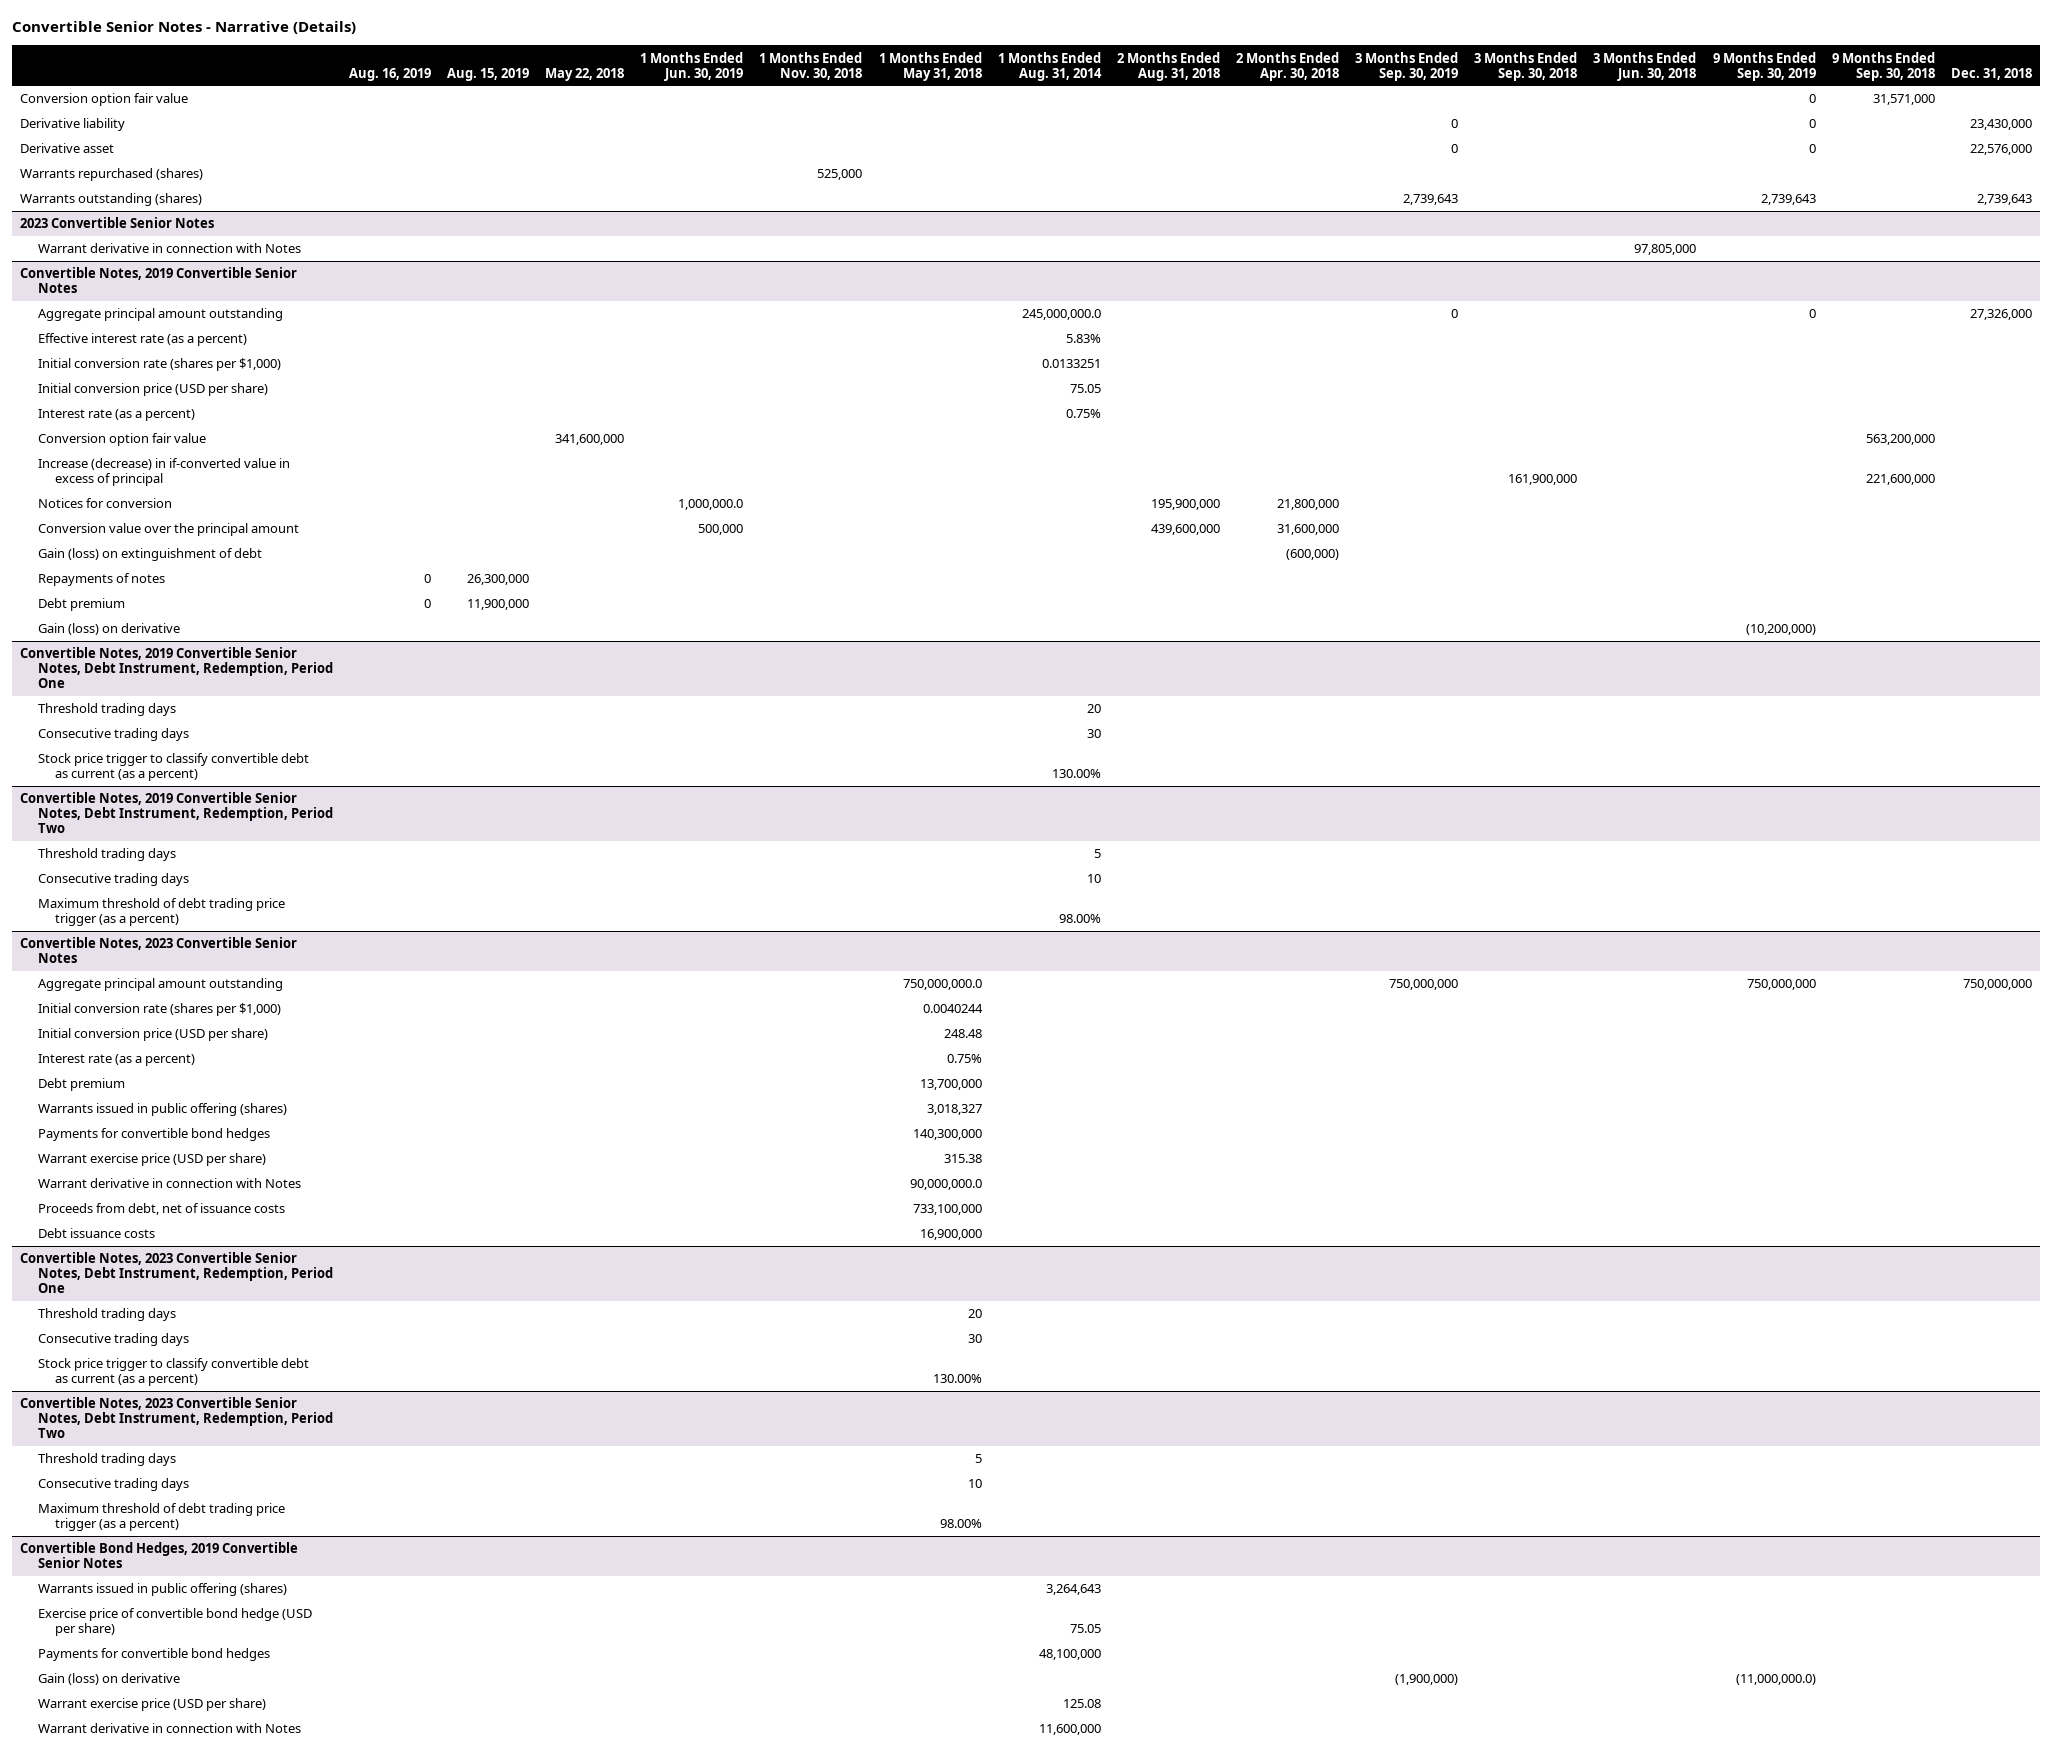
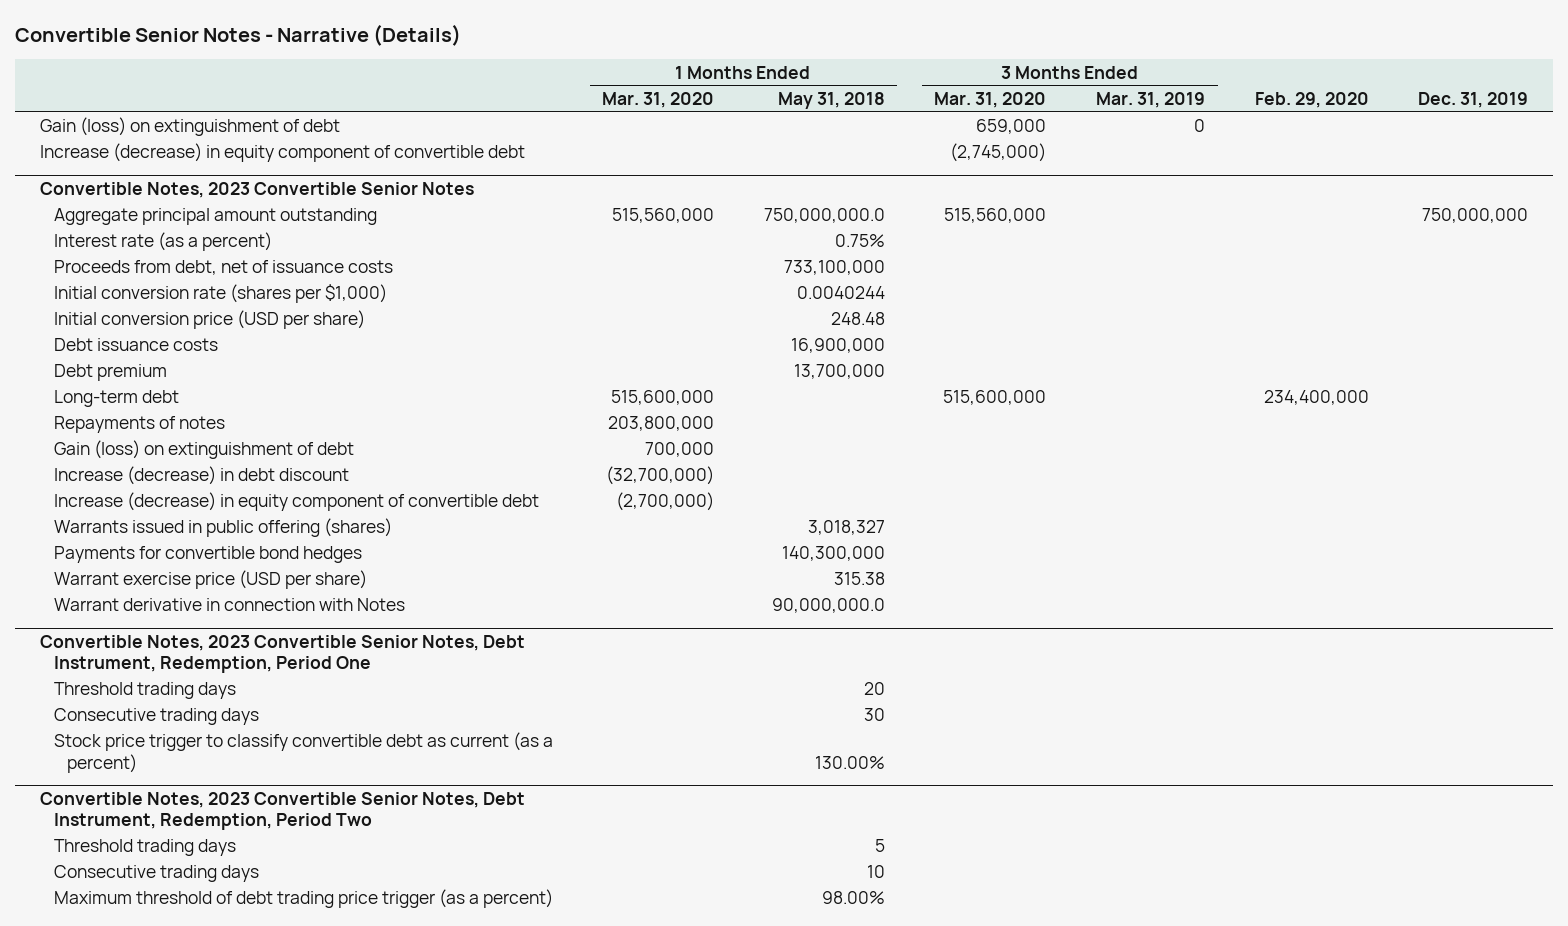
- | Aug. 16, 2019 | Aug. 15, 2019 | May 22, 2018 | 1 Months Ended Jun. 30, 2019 | 1 Months Ended Nov. 30, 2018 | 1 Months Ended May 31, 2018 | 1 Months Ended Aug. 31, 2014 | 2 Months Ended Aug. 31, 2018 | 2 Months Ended Apr. 30, 2018 | 3 Months Ended Sep. 30, 2019 | 3 Months Ended Sep. 30, 2018 | 3 Months Ended Jun. 30, 2018 | 9 Months Ended Sep. 30, 2019 | 9 Months Ended Sep. 30, 2018 | Dec. 31, 2018
+ | 1 Months Ended Mar. 31, 2020 | 1 Months Ended May 31, 2018 | 3 Months Ended Mar. 31, 2020 | 3 Months Ended Mar. 31, 2019 | Feb. 29, 2020 | Dec. 31, 2019
- Conversion option fair value | | | | | | | | | | | | | 0 | 31,571,000 |
- Derivative liability | | | | | | | | | | 0 | | | 0 | | 23,430,000
- Derivative asset | | | | | | | | | | 0 | | | 0 | | 22,576,000
- Warrants repurchased (shares) | | | | | 525,000 | | | | | | | | | |
- Warrants outstanding (shares) | | | | | | | | | | 2,739,643 | | | 2,739,643 | | 2,739,643
- 2023 Convertible Senior Notes
- Warrant derivative in connection with Notes | | | | | | | | | | | | 97,805,000 | | |
- Convertible Notes, 2019 Convertible Senior Notes
- Aggregate principal amount outstanding | | | | | | | 245,000,000.0 | | | 0 | | | 0 | | 27,326,000
- Effective interest rate (as a percent) | | | | | | | 5.83% | | | | | | | |
- Initial conversion rate (shares per $1,000) | | | | | | | 0.0133251 | | | | | | | |
- Initial conversion price (USD per share) | | | | | | | 75.05 | | | | | | | |
- Interest rate (as a percent) | | | | | | | 0.75% | | | | | | | |
- Conversion option fair value | | | 341,600,000 | | | | | | | | | | | 563,200,000 |
- Increase (decrease) in if-converted value in excess of principal | | | | | | | | | | | 161,900,000 | | | 221,600,000 |
- Notices for conversion | | | | 1,000,000.0 | | | | 195,900,000 | 21,800,000 | | | | | |
- Conversion value over the principal amount | | | | 500,000 | | | | 439,600,000 | 31,600,000 | | | | | |
- Gain (loss) on extinguishment of debt | | | | | | | | | (600,000) | | | | | |
- Repayments of notes | 0 | 26,300,000 | | | | | | | | | | | | |
- Debt premium | 0 | 11,900,000 | | | | | | | | | | | | |
- Gain (loss) on derivative | | | | | | | | | | | | | (10,200,000) | |
- Convertible Notes, 2019 Convertible Senior Notes, Debt Instrument, Redemption, Period One
- Threshold trading days | | | | | | | 20 | | | | | | | |
- Consecutive trading days | | | | | | | 30 | | | | | | | |
- Stock price trigger to classify convertible debt as current (as a percent) | | | | | | | 130.00% | | | | | | | |
- Convertible Notes, 2019 Convertible Senior Notes, Debt Instrument, Redemption, Period Two
- Threshold trading days | | | | | | | 5 | | | | | | | |
- Consecutive trading days | | | | | | | 10 | | | | | | | |
- Maximum threshold of debt trading price trigger (as a percent) | | | | | | | 98.00% | | | | | | | |
+ Gain (loss) on extinguishment of debt | | | 659,000 | 0 | |
+ Increase (decrease) in equity component of convertible debt | | | (2,745,000) | | |
@ Convertible Notes, 2023 Convertible Senior Notes
moved up: Interest rate (as a percent) | | 0.75% | | | |
moved up: Proceeds from debt, net of issuance costs | | 733,100,000 | | | |
moved up: Debt issuance costs | | 16,900,000 | | | |
+ Long-term debt | 515,600,000 | | 515,600,000 | | 234,400,000 |
+ Repayments of notes | 203,800,000 | | | | |
+ Gain (loss) on extinguishment of debt | 700,000 | | | | |
+ Increase (decrease) in debt discount | (32,700,000) | | | | |
+ Increase (decrease) in equity component of convertible debt | (2,700,000) | | | | |
- Convertible Bond Hedges, 2019 Convertible Senior Notes
- Warrants issued in public offering (shares) | | | | | | | 3,264,643 | | | | | | | |
- Exercise price of convertible bond hedge (USD per share) | | | | | | | 75.05 | | | | | | | |
- Payments for convertible bond hedges | | | | | | | 48,100,000 | | | | | | | |
- Gain (loss) on derivative | | | | | | | | | | (1,900,000) | | | (11,000,000.0) | |
- Warrant exercise price (USD per share) | | | | | | | 125.08 | | | | | | | |
- Warrant derivative in connection with Notes | | | | | | | 11,600,000 | | | | | | | |

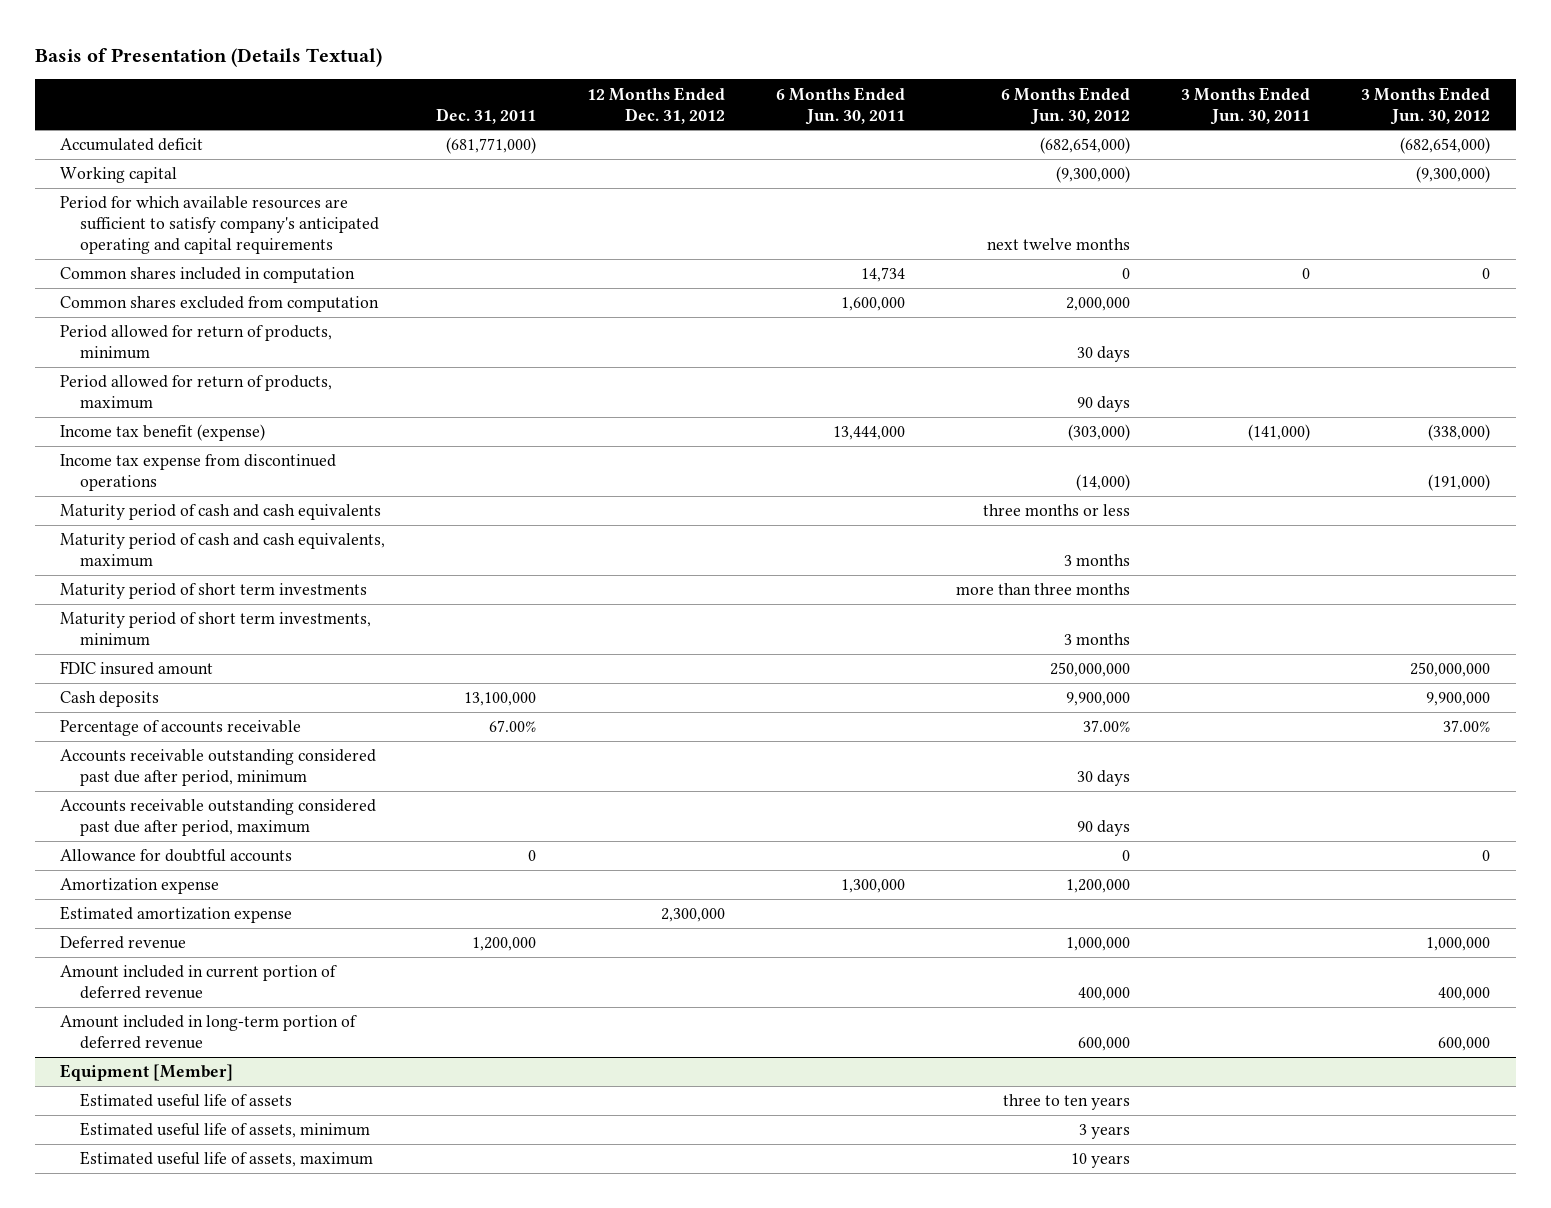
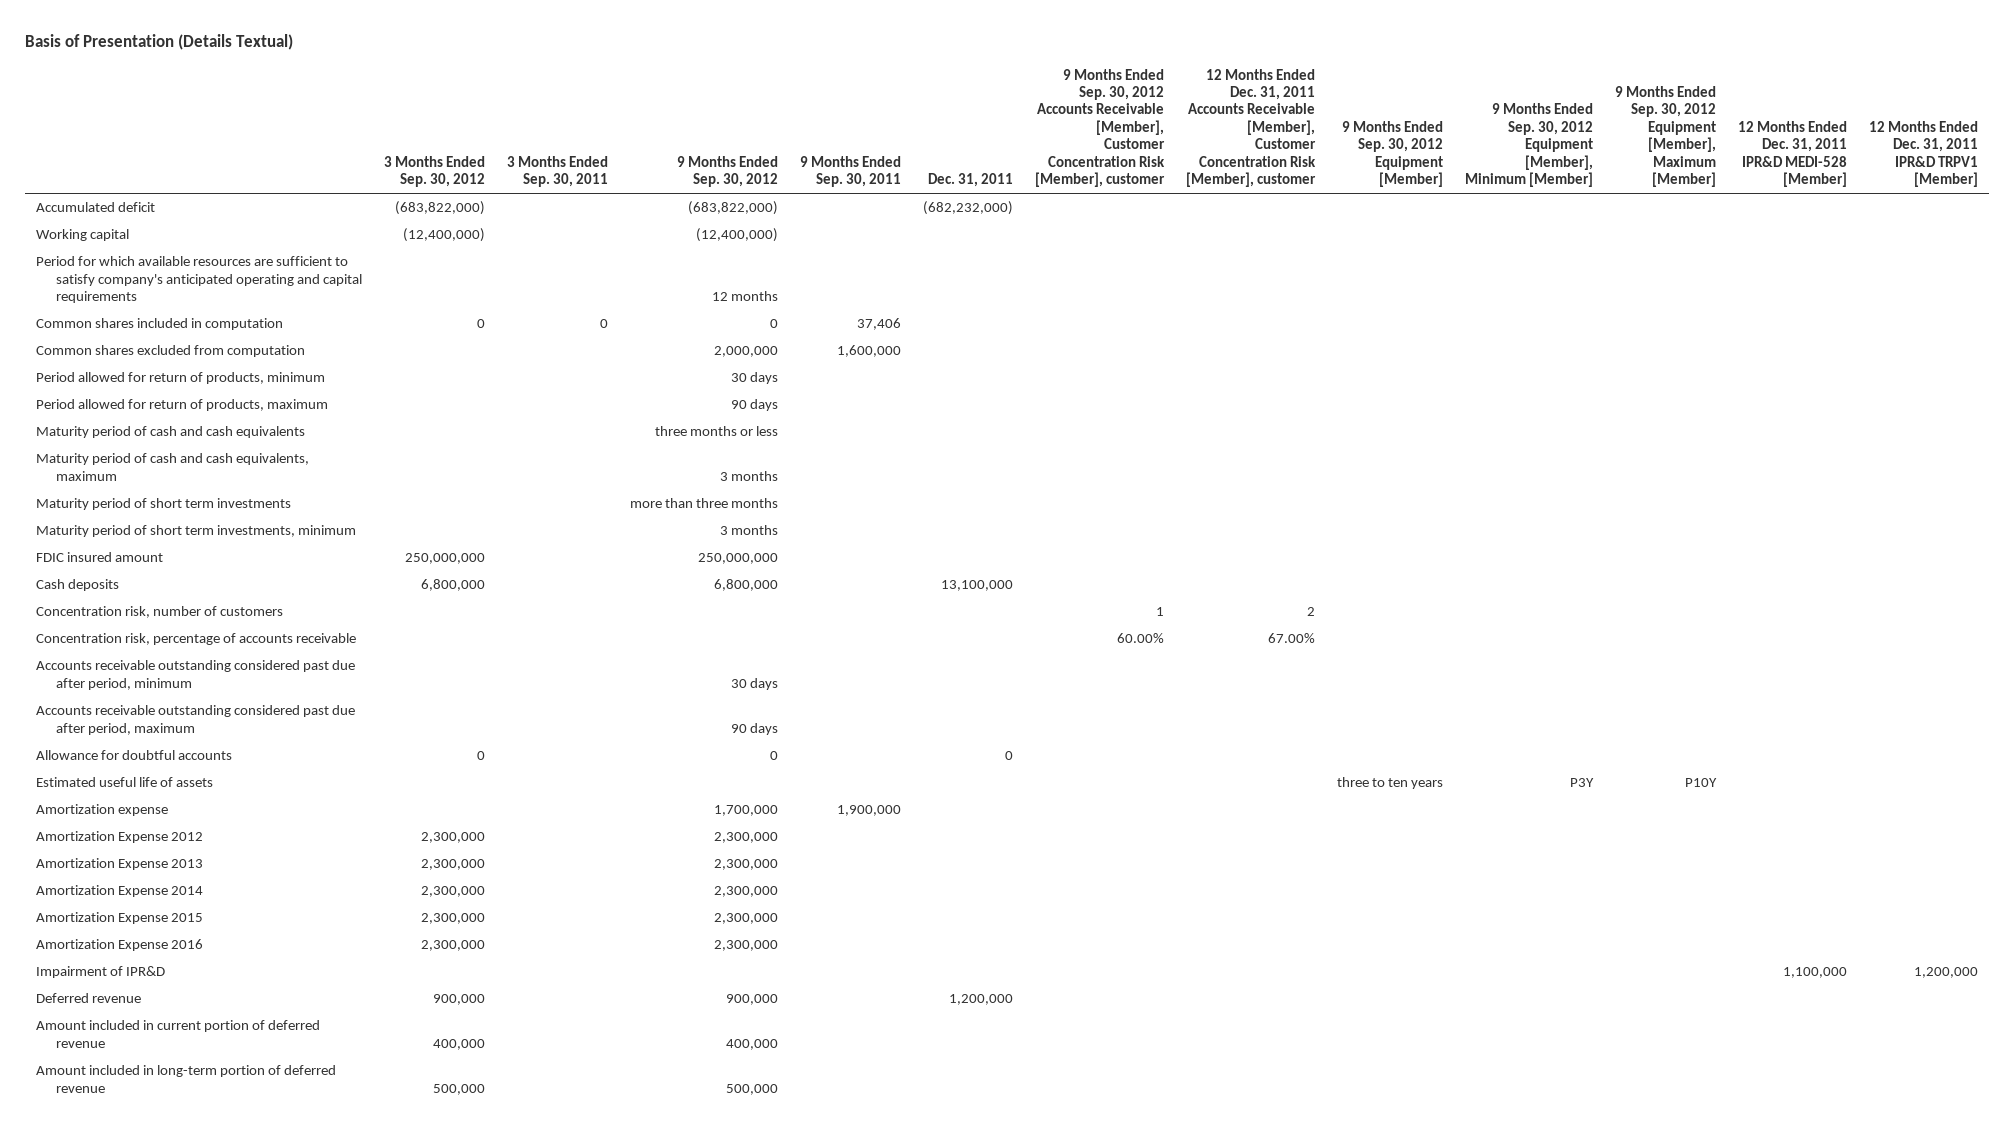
- | Dec. 31, 2011 | 12 Months Ended Dec. 31, 2012 | 6 Months Ended Jun. 30, 2011 | 6 Months Ended Jun. 30, 2012 | 3 Months Ended Jun. 30, 2011 | 3 Months Ended Jun. 30, 2012
+ | 3 Months Ended Sep. 30, 2012 | 3 Months Ended Sep. 30, 2011 | 9 Months Ended Sep. 30, 2012 | 9 Months Ended Sep. 30, 2011 | Dec. 31, 2011 | 9 Months Ended Sep. 30, 2012 Accounts Receivable [Member], Customer Concentration Risk [Member], customer | 12 Months Ended Dec. 31, 2011 Accounts Receivable [Member], Customer Concentration Risk [Member], customer | 9 Months Ended Sep. 30, 2012 Equipment [Member] | 9 Months Ended Sep. 30, 2012 Equipment [Member], Minimum [Member] | 9 Months Ended Sep. 30, 2012 Equipment [Member], Maximum [Member] | 12 Months Ended Dec. 31, 2011 IPR&D MEDI-528 [Member] | 12 Months Ended Dec. 31, 2011 IPR&D TRPV1 [Member]
- Accumulated deficit | (681,771,000) | | | (682,654,000) | | (682,654,000)
+ Accumulated deficit | (683,822,000) | | (683,822,000) | | (682,232,000) | | | | | | |
- Income tax benefit (expense) | | | 13,444,000 | (303,000) | (141,000) | (338,000)
- Income tax expense from discontinued operations | | | | (14,000) | | (191,000)
- Percentage of accounts receivable | 67.00% | | | 37.00% | | 37.00%
+ Concentration risk, number of customers | | | | | | 1 | 2 | | | | |
+ Concentration risk, percentage of accounts receivable | | | | | | 60.00% | 67.00% | | | | |
+ Estimated useful life of assets | | | | | | | | three to ten years | P3Y | P10Y | |
- Estimated amortization expense | | 2,300,000 | | | |
+ Amortization Expense 2012 | 2,300,000 | | 2,300,000 | | | | | | | | |
+ Amortization Expense 2013 | 2,300,000 | | 2,300,000 | | | | | | | | |
+ Amortization Expense 2014 | 2,300,000 | | 2,300,000 | | | | | | | | |
+ Amortization Expense 2015 | 2,300,000 | | 2,300,000 | | | | | | | | |
+ Amortization Expense 2016 | 2,300,000 | | 2,300,000 | | | | | | | | |
+ Impairment of IPR&D | | | | | | | | | | | 1,100,000 | 1,200,000
- Equipment [Member]
- Estimated useful life of assets | | | | three to ten years | |
- Estimated useful life of assets, minimum | | | | 3 years | |
- Estimated useful life of assets, maximum | | | | 10 years | |

